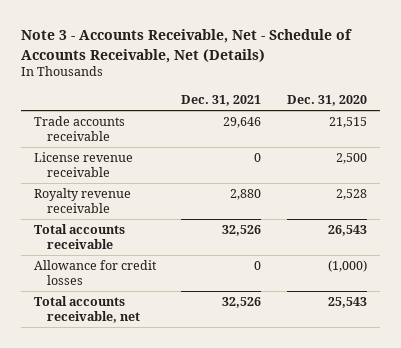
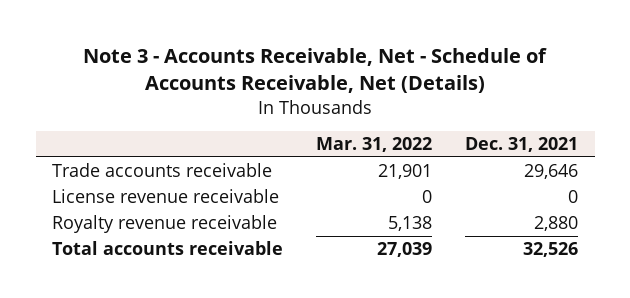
- | Dec. 31, 2021 | Dec. 31, 2020
+ | Mar. 31, 2022 | Dec. 31, 2021
- Allowance for credit losses | 0 | (1,000)
- Total accounts receivable, net | 32,526 | 25,543

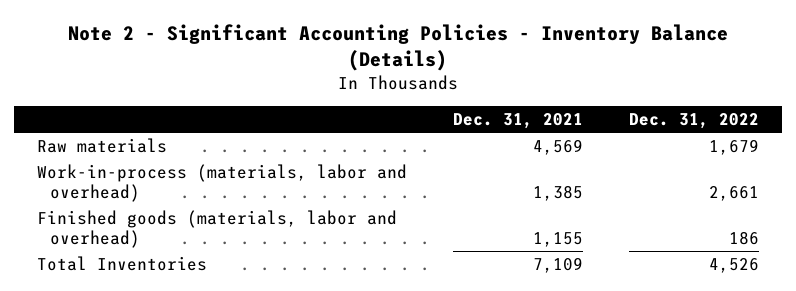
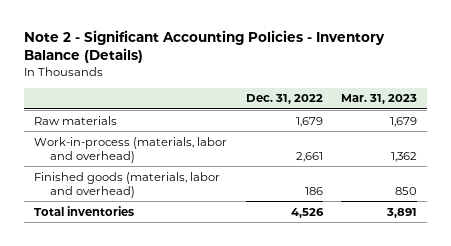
- | Dec. 31, 2021 | Dec. 31, 2022
+ | Dec. 31, 2022 | Mar. 31, 2023
- Total Inventories | 7,109 | 4,526
+ Total inventories | 4,526 | 3,891

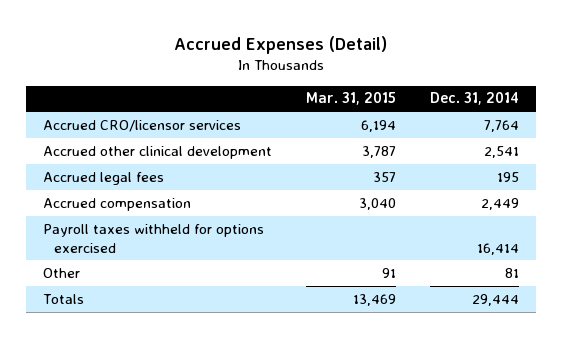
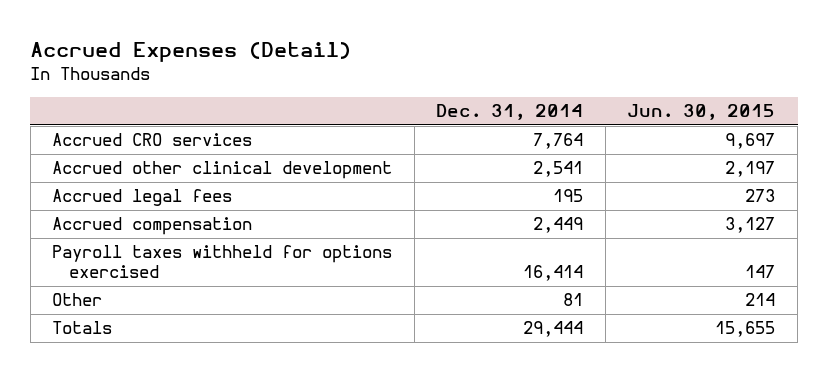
- | Mar. 31, 2015 | Dec. 31, 2014
+ | Dec. 31, 2014 | Jun. 30, 2015
- Accrued CRO/licensor services | 6,194 | 7,764
+ Accrued CRO services | 7,764 | 9,697

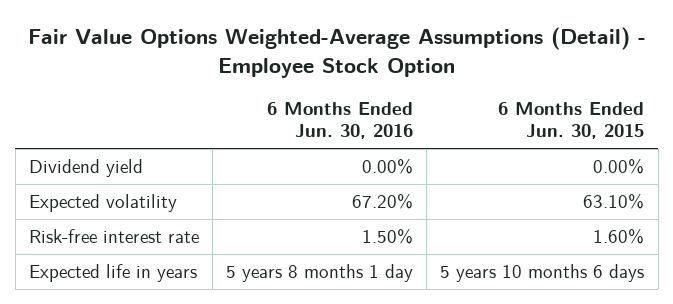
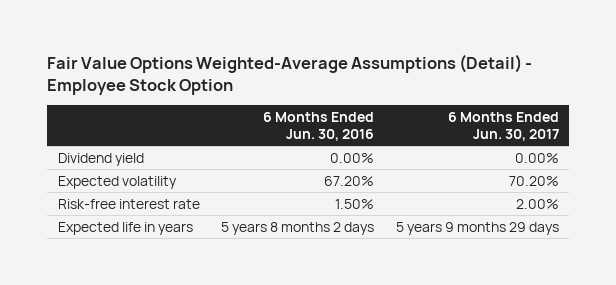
- | 6 Months Ended Jun. 30, 2016 | 6 Months Ended Jun. 30, 2015
+ | 6 Months Ended Jun. 30, 2016 | 6 Months Ended Jun. 30, 2017
- Expected life in years | 5 years 8 months 1 day | 5 years 10 months 6 days
+ Expected life in years | 5 years 8 months 2 days | 5 years 9 months 29 days

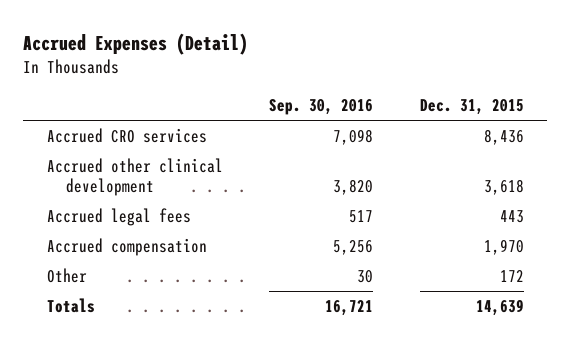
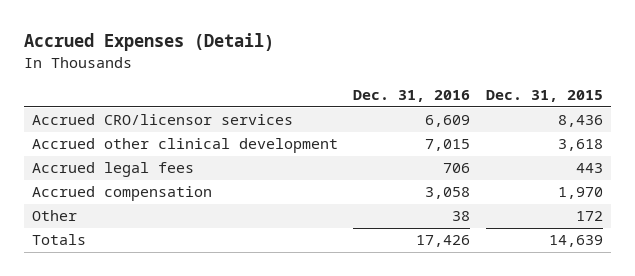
- | Sep. 30, 2016 | Dec. 31, 2015
+ | Dec. 31, 2016 | Dec. 31, 2015
- Accrued CRO services | 7,098 | 8,436
+ Accrued CRO/licensor services | 6,609 | 8,436

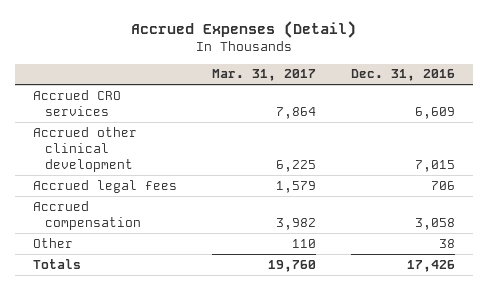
- | Dec. 31, 2016 | Dec. 31, 2015
+ | Mar. 31, 2017 | Dec. 31, 2016
- Accrued CRO/licensor services | 6,609 | 8,436
+ Accrued CRO services | 7,864 | 6,609

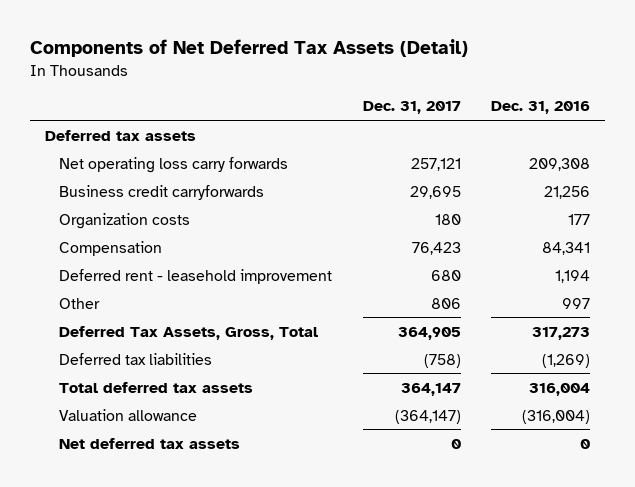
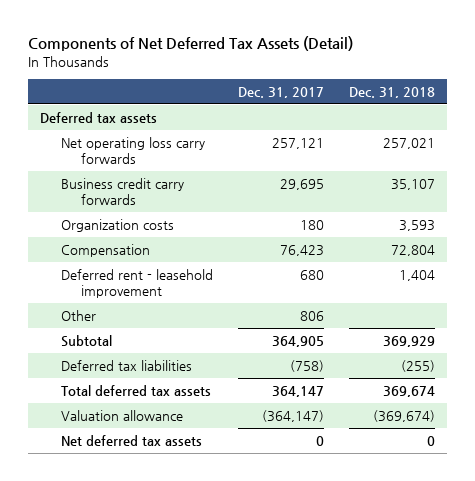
- | Dec. 31, 2017 | Dec. 31, 2016
+ | Dec. 31, 2017 | Dec. 31, 2018
- Business credit carryforwards | 29,695 | 21,256
+ Business credit carry forwards | 29,695 | 35,107
- Deferred Tax Assets, Gross, Total | 364,905 | 317,273
+ Subtotal | 364,905 | 369,929

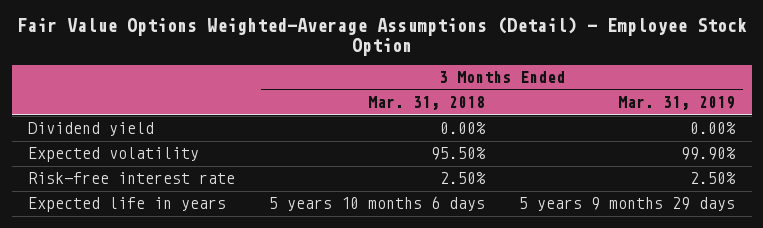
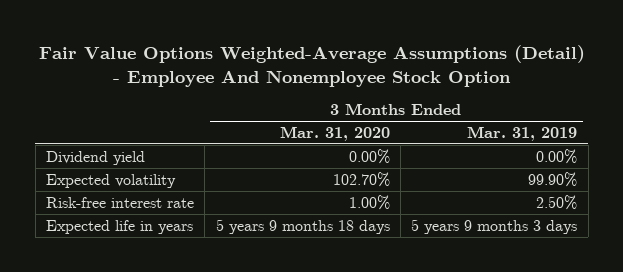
- Fair Value Options Weighted-Average Assumptions (Detail) - Employee Stock Option
+ Fair Value Options Weighted-Average Assumptions (Detail) - Employee And Nonemployee Stock Option
- | 3 Months Ended Mar. 31, 2018 | 3 Months Ended Mar. 31, 2019
+ | 3 Months Ended Mar. 31, 2020 | 3 Months Ended Mar. 31, 2019
- Expected life in years | 5 years 10 months 6 days | 5 years 9 months 29 days
+ Expected life in years | 5 years 9 months 18 days | 5 years 9 months 3 days

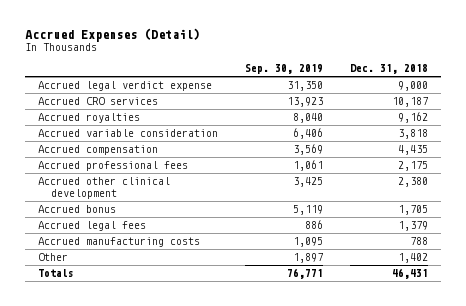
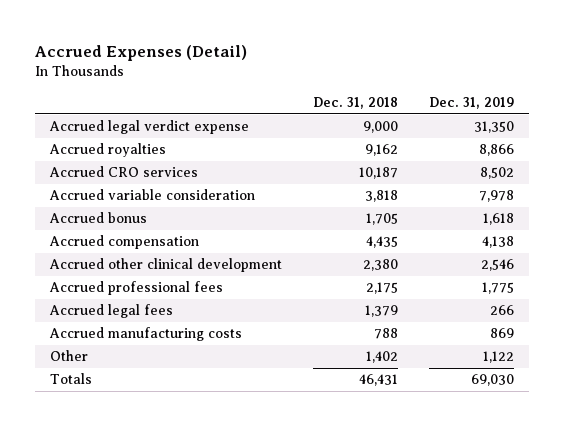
- | Sep. 30, 2019 | Dec. 31, 2018
+ | Dec. 31, 2018 | Dec. 31, 2019
moved down: Accrued CRO services | 10,187 | 8,502
moved up: Accrued bonus | 1,705 | 1,618
moved down: Accrued professional fees | 2,175 | 1,775

